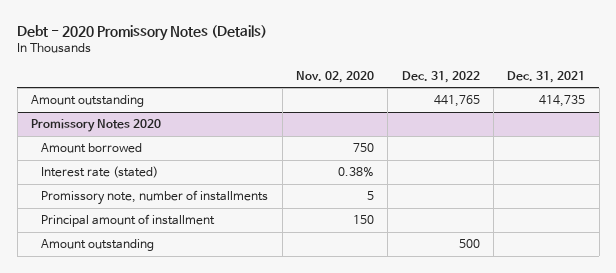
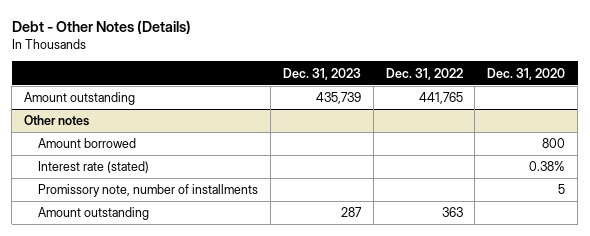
- Debt - 2020 Promissory Notes (Details)
+ Debt - Other Notes (Details)
- | Nov. 02, 2020 | Dec. 31, 2022 | Dec. 31, 2021
+ | Dec. 31, 2023 | Dec. 31, 2022 | Dec. 31, 2020
- Promissory Notes 2020
- Amount borrowed | 750 | |
- Interest rate (stated) | 0.38% | |
- Promissory note, number of installments | 5 | |
- Principal amount of installment | 150 | |
- Amount outstanding | | 500 |
+ Other notes
+ Amount borrowed | | | 800
+ Interest rate (stated) | | | 0.38%
+ Promissory note, number of installments | | | 5
+ Amount outstanding | 287 | 363 |

